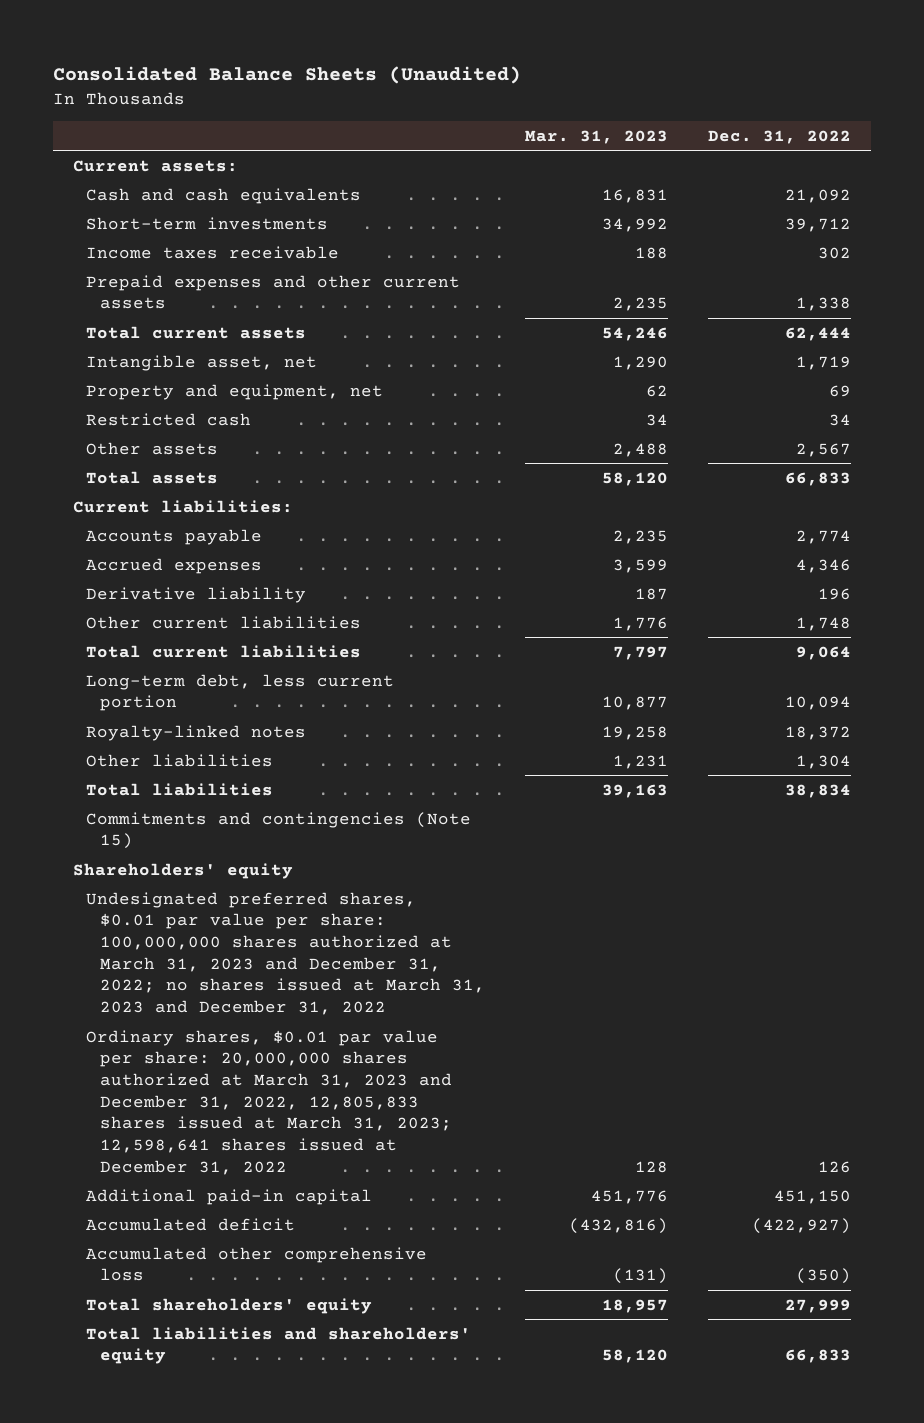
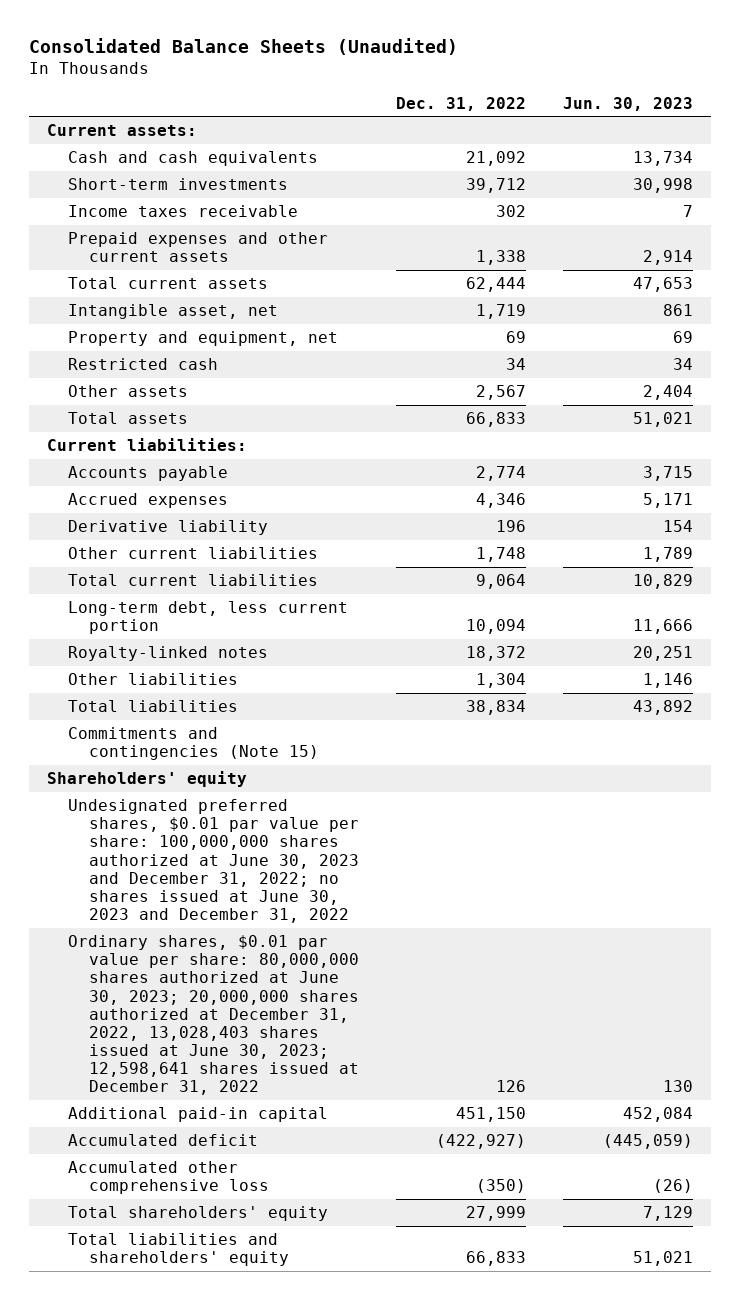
- | Mar. 31, 2023 | Dec. 31, 2022
+ | Dec. 31, 2022 | Jun. 30, 2023
- Undesignated preferred shares, $0.01 par value per share: 100,000,000 shares authorized at March 31, 2023 and December 31, 2022; no shares issued at March 31, 2023 and December 31, 2022
- Ordinary shares, $0.01 par value per share: 20,000,000 shares authorized at March 31, 2023 and December 31, 2022, 12,805,833 shares issued at March 31, 2023; 12,598,641 shares issued at December 31, 2022 | 128 | 126
+ Undesignated preferred shares, $0.01 par value per share: 100,000,000 shares authorized at June 30, 2023 and December 31, 2022; no shares issued at June 30, 2023 and December 31, 2022
+ Ordinary shares, $0.01 par value per share: 80,000,000 shares authorized at June 30, 2023; 20,000,000 shares authorized at December 31, 2022, 13,028,403 shares issued at June 30, 2023; 12,598,641 shares issued at December 31, 2022 | 126 | 130

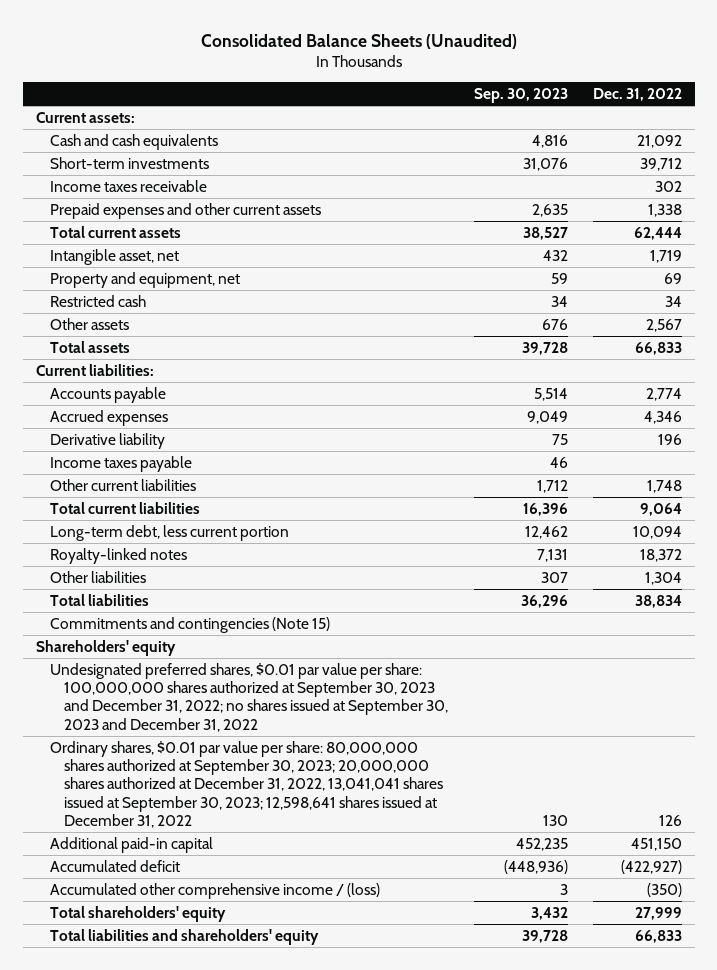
- | Dec. 31, 2022 | Jun. 30, 2023
+ | Sep. 30, 2023 | Dec. 31, 2022
+ Income taxes payable | 46 |
- Undesignated preferred shares, $0.01 par value per share: 100,000,000 shares authorized at June 30, 2023 and December 31, 2022; no shares issued at June 30, 2023 and December 31, 2022
- Ordinary shares, $0.01 par value per share: 80,000,000 shares authorized at June 30, 2023; 20,000,000 shares authorized at December 31, 2022, 13,028,403 shares issued at June 30, 2023; 12,598,641 shares issued at December 31, 2022 | 126 | 130
+ Undesignated preferred shares, $0.01 par value per share: 100,000,000 shares authorized at September 30, 2023 and December 31, 2022; no shares issued at September 30, 2023 and December 31, 2022
+ Ordinary shares, $0.01 par value per share: 80,000,000 shares authorized at September 30, 2023; 20,000,000 shares authorized at December 31, 2022, 13,041,041 shares issued at September 30, 2023; 12,598,641 shares issued at December 31, 2022 | 130 | 126
- Accumulated other comprehensive loss | (350) | (26)
+ Accumulated other comprehensive income / (loss) | 3 | (350)

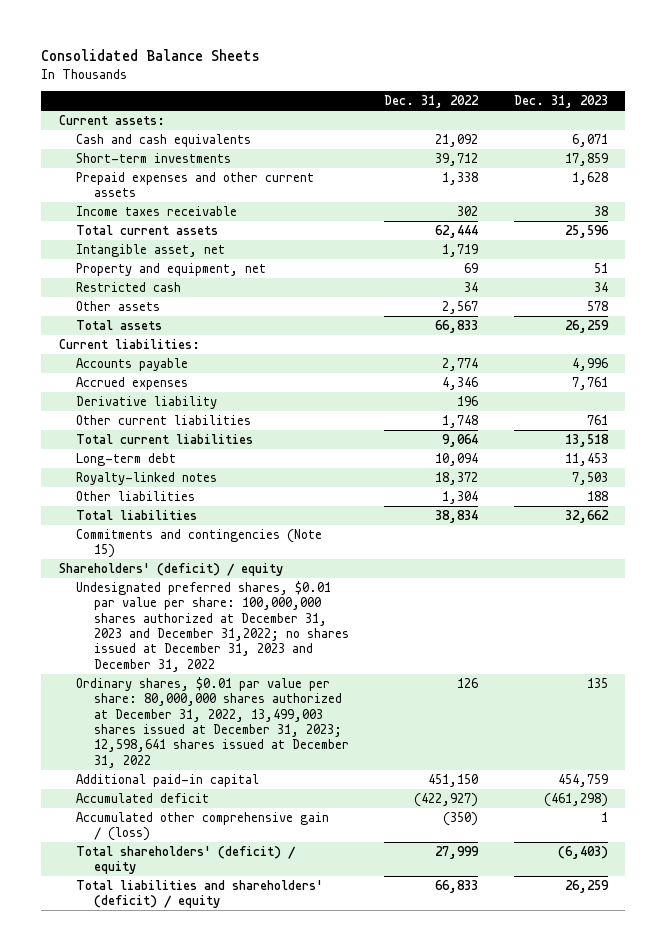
- Consolidated Balance Sheets (Unaudited)
+ Consolidated Balance Sheets
- | Sep. 30, 2023 | Dec. 31, 2022
+ | Dec. 31, 2022 | Dec. 31, 2023
moved down: Income taxes receivable | 302 | 38
- Income taxes payable | 46 |
- Long-term debt, less current portion | 12,462 | 10,094
+ Long-term debt | 10,094 | 11,453
- Shareholders' equity
- Undesignated preferred shares, $0.01 par value per share: 100,000,000 shares authorized at September 30, 2023 and December 31, 2022; no shares issued at September 30, 2023 and December 31, 2022
- Ordinary shares, $0.01 par value per share: 80,000,000 shares authorized at September 30, 2023; 20,000,000 shares authorized at December 31, 2022, 13,041,041 shares issued at September 30, 2023; 12,598,641 shares issued at December 31, 2022 | 130 | 126
+ Shareholders' (deficit) / equity
+ Undesignated preferred shares, $0.01 par value per share: 100,000,000 shares authorized at December 31, 2023 and December 31,2022; no shares issued at December 31, 2023 and December 31, 2022
+ Ordinary shares, $0.01 par value per share: 80,000,000 shares authorized at December 31, 2022, 13,499,003 shares issued at December 31, 2023; 12,598,641 shares issued at December 31, 2022 | 126 | 135
- Accumulated other comprehensive income / (loss) | 3 | (350)
- Total shareholders' equity | 3,432 | 27,999
- Total liabilities and shareholders' equity | 39,728 | 66,833
+ Accumulated other comprehensive gain / (loss) | (350) | 1
+ Total shareholders' (deficit) / equity | 27,999 | (6,403)
+ Total liabilities and shareholders' (deficit) / equity | 66,833 | 26,259

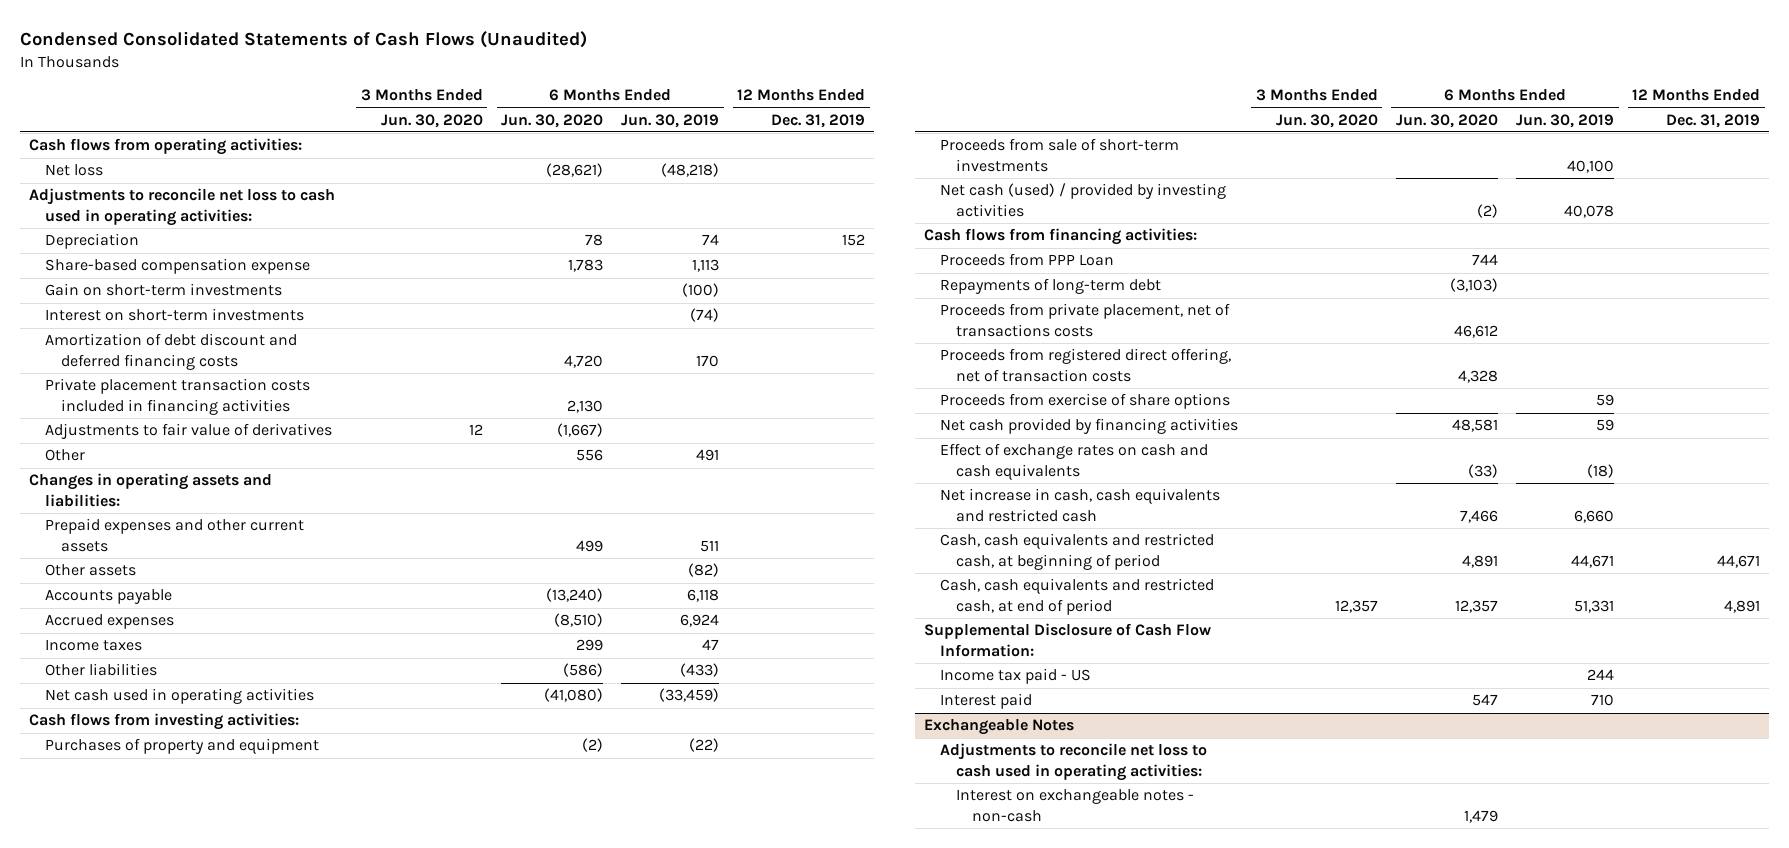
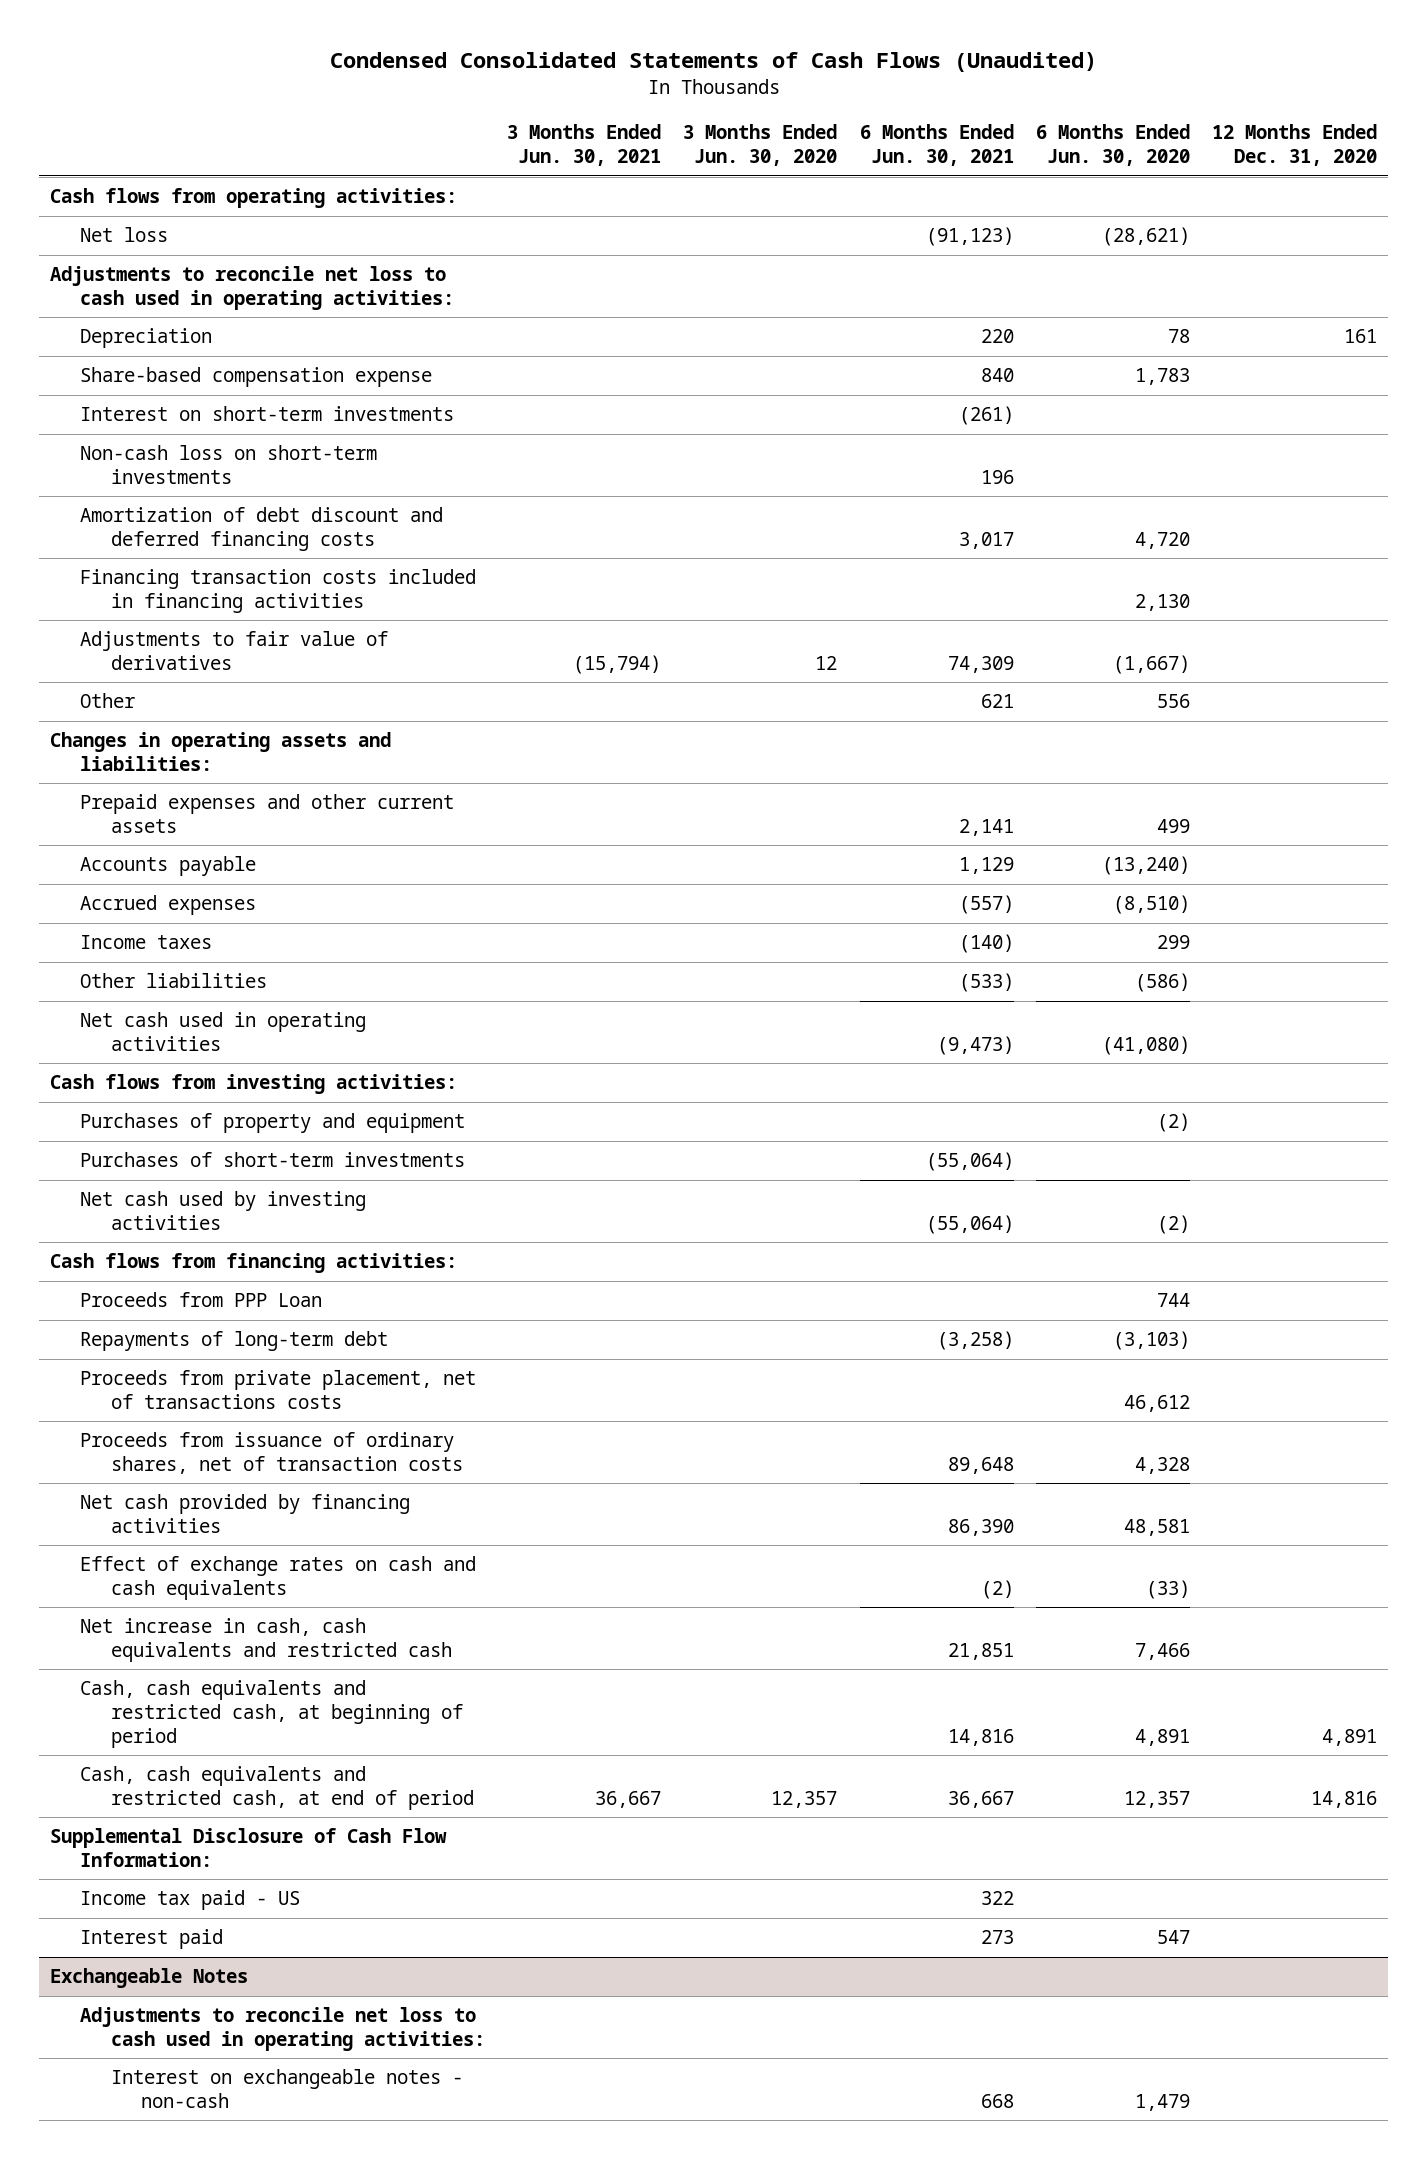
- | 3 Months Ended Jun. 30, 2020 | 6 Months Ended Jun. 30, 2020 | 6 Months Ended Jun. 30, 2019 | 12 Months Ended Dec. 31, 2019
+ | 3 Months Ended Jun. 30, 2021 | 3 Months Ended Jun. 30, 2020 | 6 Months Ended Jun. 30, 2021 | 6 Months Ended Jun. 30, 2020 | 12 Months Ended Dec. 31, 2020
- Gain on short-term investments | | | (100) |
+ Non-cash loss on short-term investments | | | 196 | |
- Private placement transaction costs included in financing activities | | 2,130 | |
+ Financing transaction costs included in financing activities | | | | 2,130 |
- Other assets | | | (82) |
- Proceeds from sale of short-term investments | | | 40,100 |
- Net cash (used) / provided by investing activities | | (2) | 40,078 |
+ Purchases of short-term investments | | | (55,064) | |
+ Net cash used by investing activities | | | (55,064) | (2) |
- Proceeds from registered direct offering, net of transaction costs | | 4,328 | |
- Proceeds from exercise of share options | | | 59 |
+ Proceeds from issuance of ordinary shares, net of transaction costs | | | 89,648 | 4,328 |

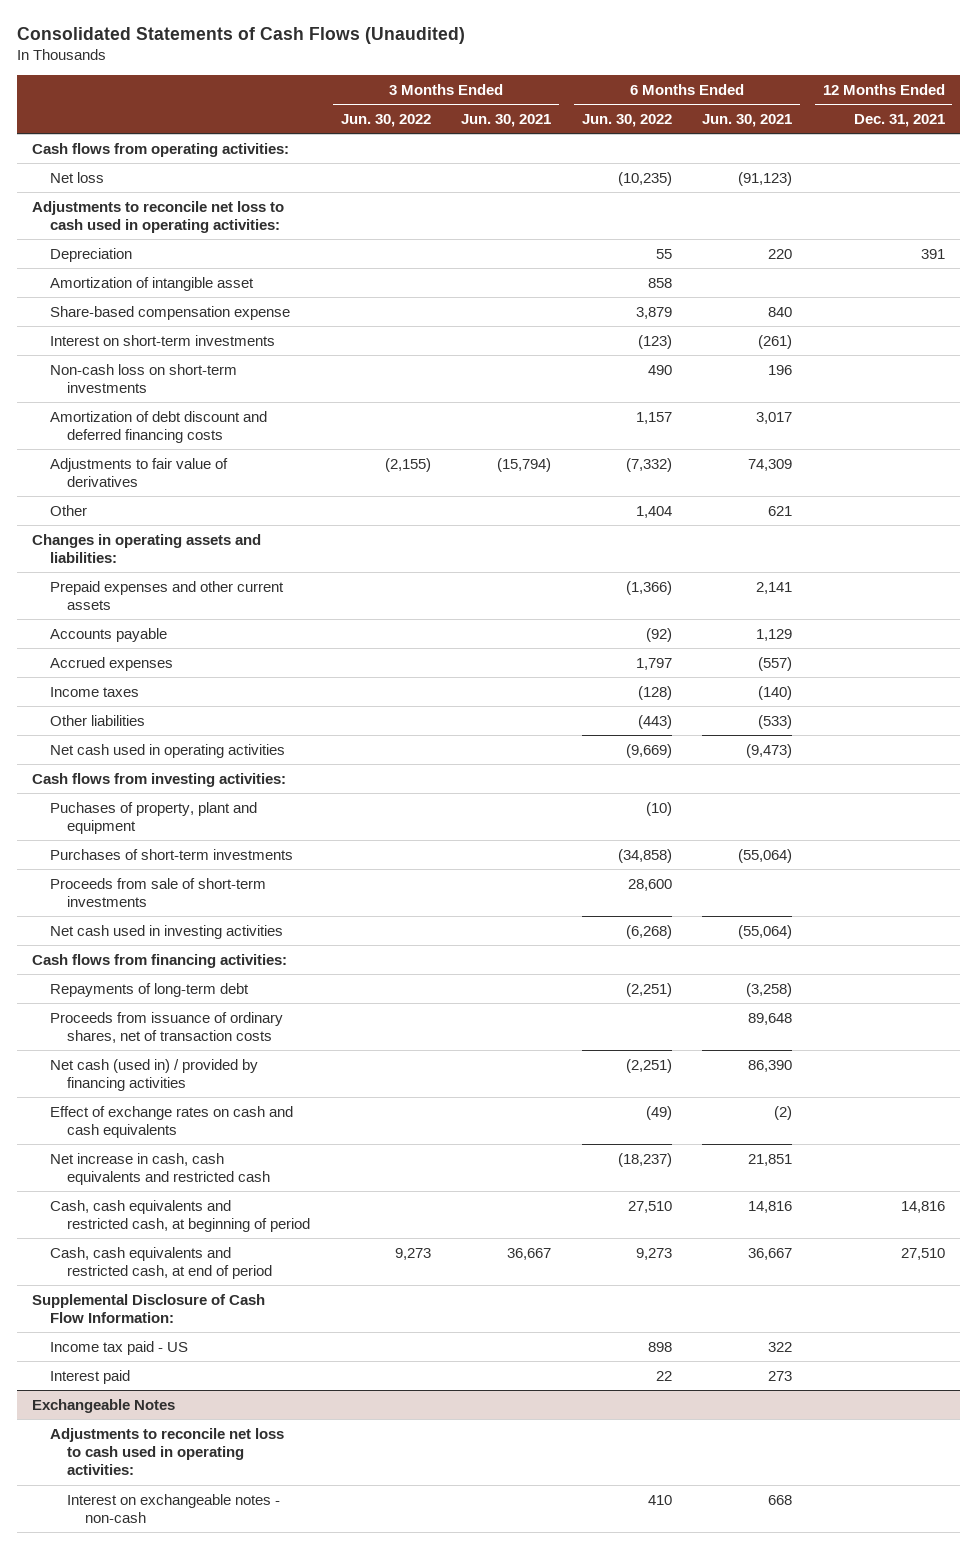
- Condensed Consolidated Statements of Cash Flows (Unaudited)
+ Consolidated Statements of Cash Flows (Unaudited)
- | 3 Months Ended Jun. 30, 2021 | 3 Months Ended Jun. 30, 2020 | 6 Months Ended Jun. 30, 2021 | 6 Months Ended Jun. 30, 2020 | 12 Months Ended Dec. 31, 2020
+ | 3 Months Ended Jun. 30, 2022 | 3 Months Ended Jun. 30, 2021 | 6 Months Ended Jun. 30, 2022 | 6 Months Ended Jun. 30, 2021 | 12 Months Ended Dec. 31, 2021
+ Amortization of intangible asset | | | 858 | |
- Financing transaction costs included in financing activities | | | | 2,130 |
- Purchases of property and equipment | | | | (2) |
+ Puchases of property, plant and equipment | | | (10) | |
- Net cash used by investing activities | | | (55,064) | (2) |
+ Proceeds from sale of short-term investments | | | 28,600 | |
+ Net cash used in investing activities | | | (6,268) | (55,064) |
- Proceeds from PPP Loan | | | | 744 |
- Proceeds from private placement, net of transactions costs | | | | 46,612 |
- Net cash provided by financing activities | | | 86,390 | 48,581 |
+ Net cash (used in) / provided by financing activities | | | (2,251) | 86,390 |

